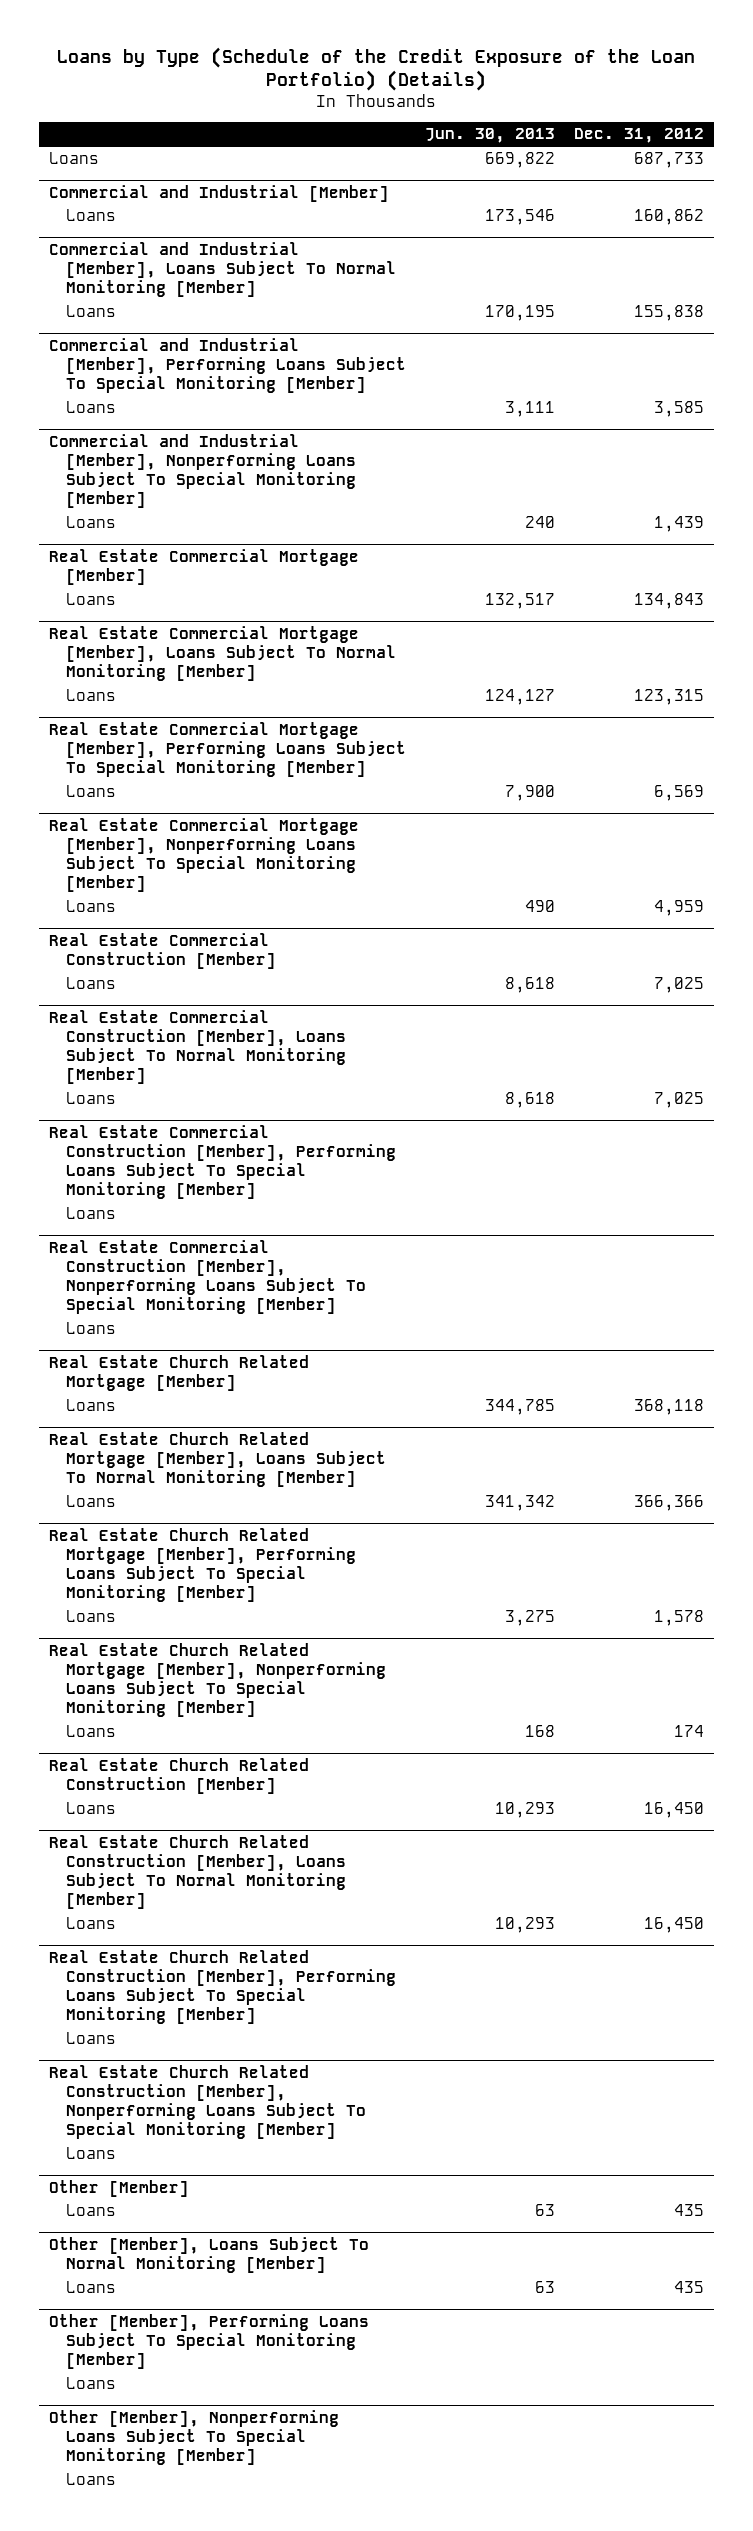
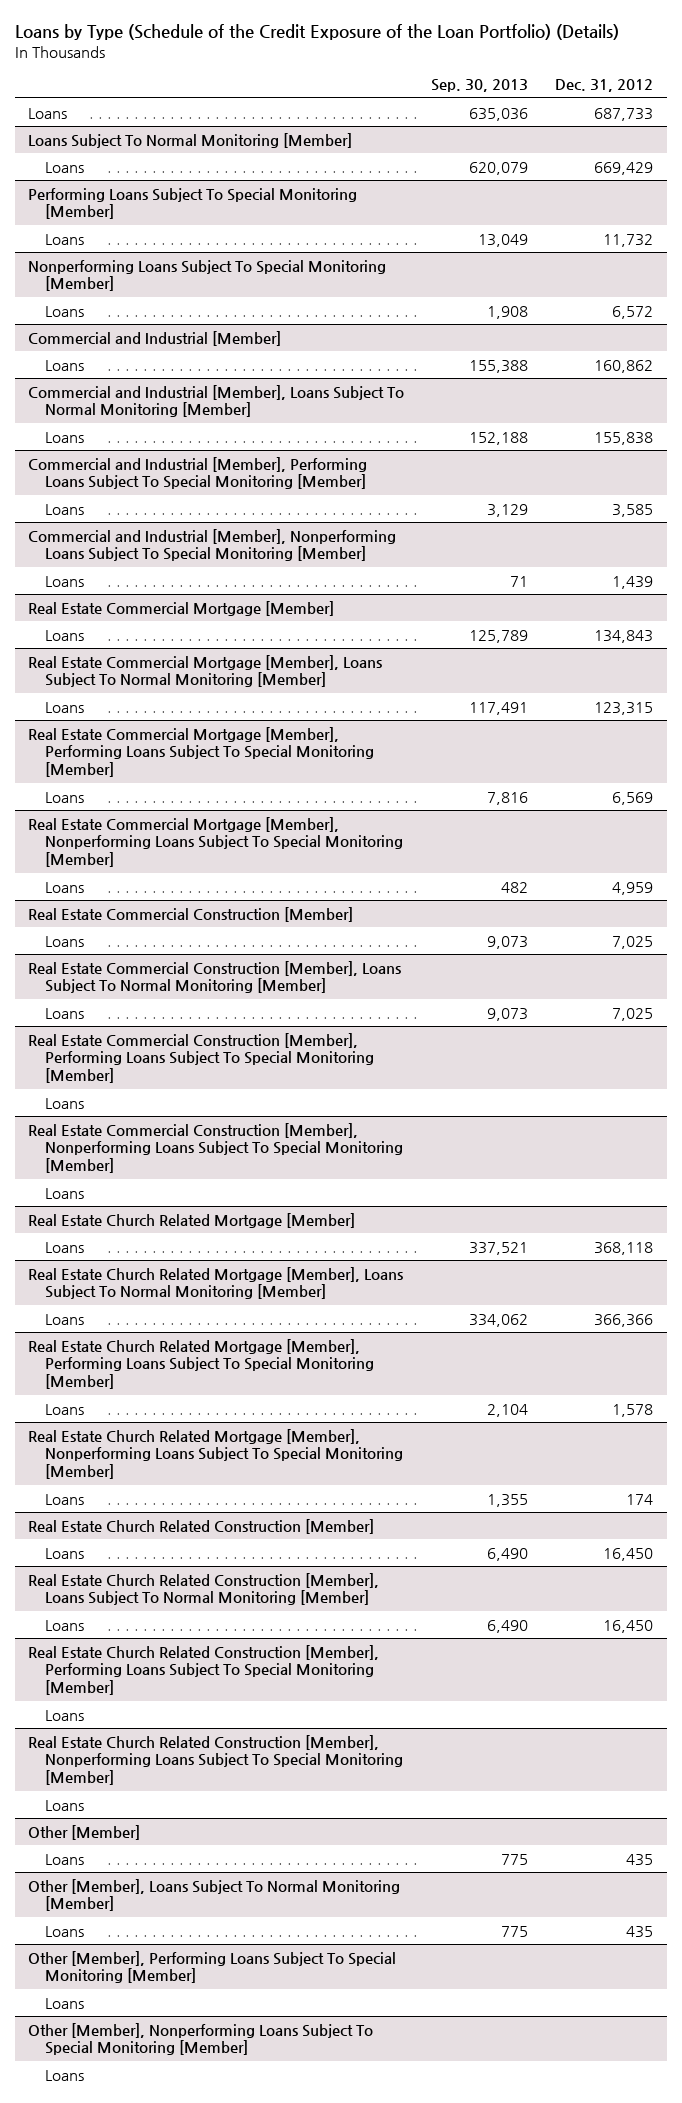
- | Jun. 30, 2013 | Dec. 31, 2012
+ | Sep. 30, 2013 | Dec. 31, 2012
+ Loans Subject To Normal Monitoring [Member]
+ Loans | 620,079 | 669,429
+ Performing Loans Subject To Special Monitoring [Member]
+ Loans | 13,049 | 11,732
+ Nonperforming Loans Subject To Special Monitoring [Member]
+ Loans | 1,908 | 6,572

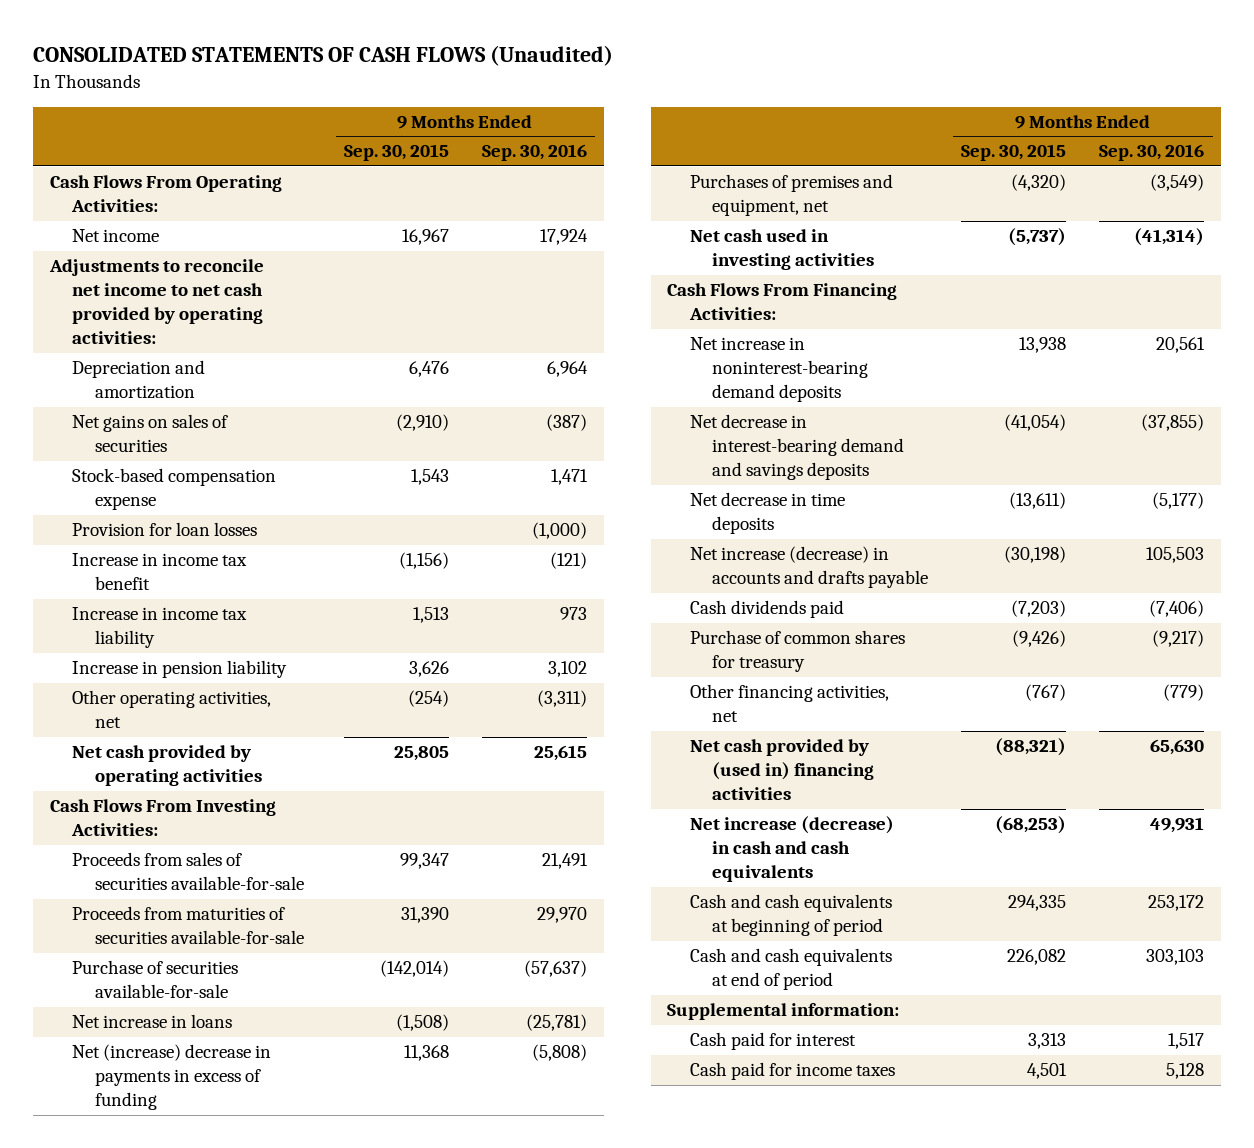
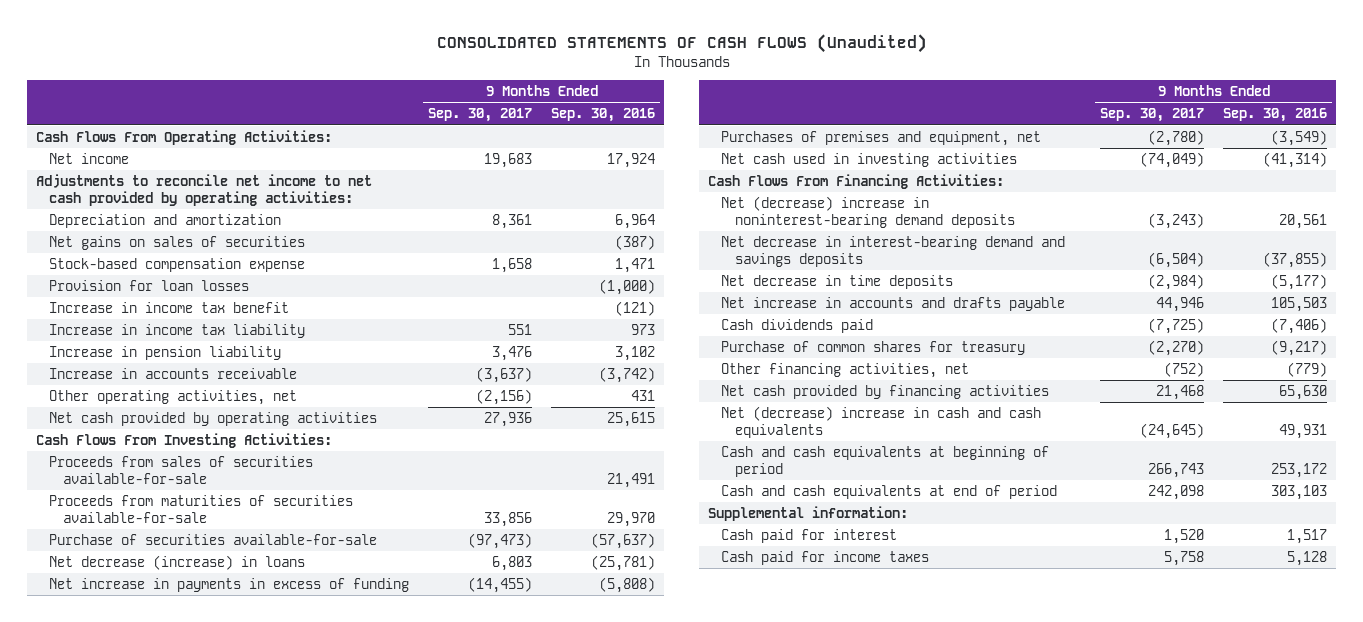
- | 9 Months Ended Sep. 30, 2015 | 9 Months Ended Sep. 30, 2016
+ | 9 Months Ended Sep. 30, 2017 | 9 Months Ended Sep. 30, 2016
- Other operating activities, net | (254) | (3,311)
+ Increase in accounts receivable | (3,637) | (3,742)
+ Other operating activities, net | (2,156) | 431
- Net increase in loans | (1,508) | (25,781)
- Net (increase) decrease in payments in excess of funding | 11,368 | (5,808)
+ Net decrease (increase) in loans | 6,803 | (25,781)
+ Net increase in payments in excess of funding | (14,455) | (5,808)
- Net increase in noninterest-bearing demand deposits | 13,938 | 20,561
+ Net (decrease) increase in noninterest-bearing demand deposits | (3,243) | 20,561
- Net increase (decrease) in accounts and drafts payable | (30,198) | 105,503
+ Net increase in accounts and drafts payable | 44,946 | 105,503
- Net cash provided by (used in) financing activities | (88,321) | 65,630
- Net increase (decrease) in cash and cash equivalents | (68,253) | 49,931
+ Net cash provided by financing activities | 21,468 | 65,630
+ Net (decrease) increase in cash and cash equivalents | (24,645) | 49,931

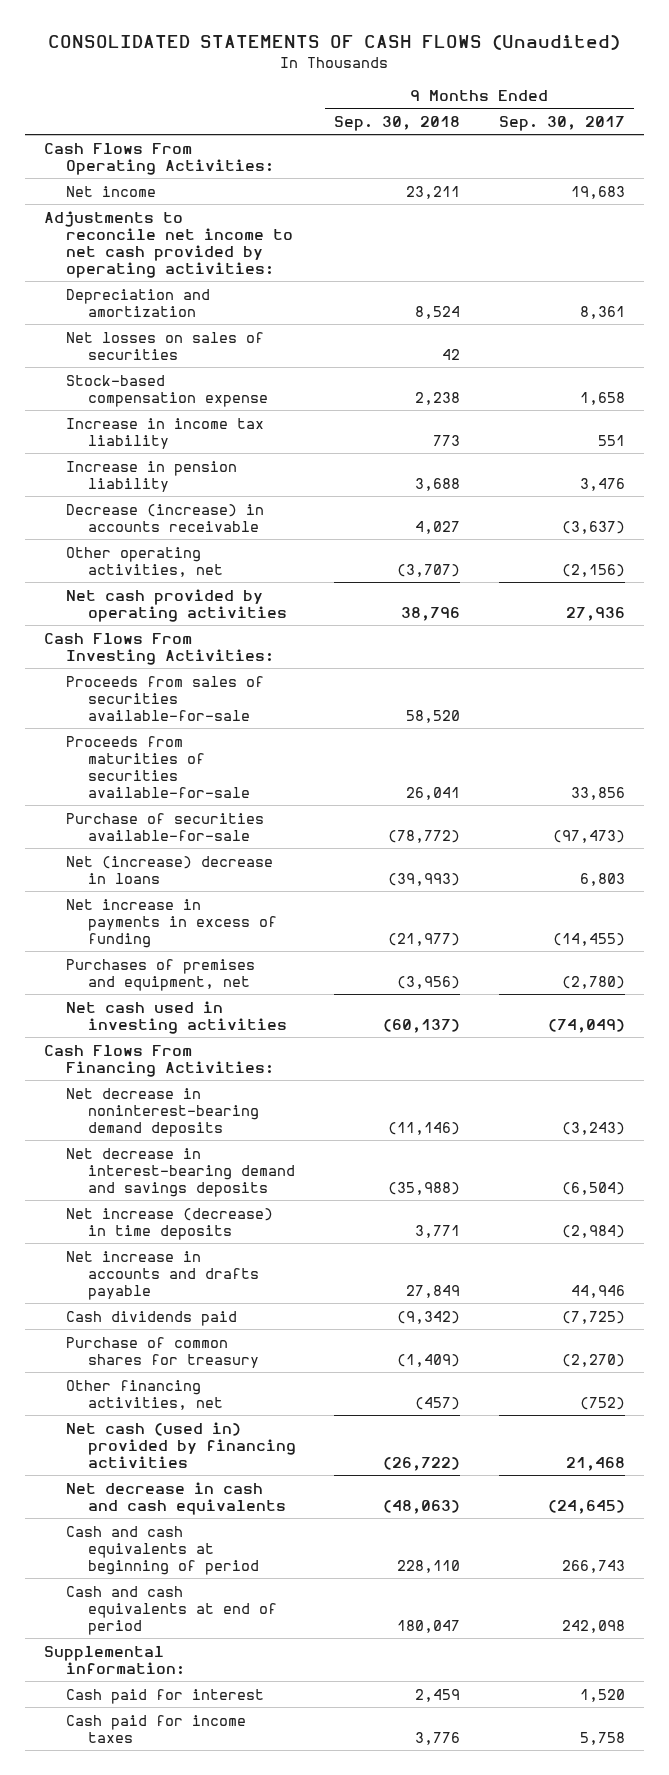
- | 9 Months Ended Sep. 30, 2017 | 9 Months Ended Sep. 30, 2016
+ | 9 Months Ended Sep. 30, 2018 | 9 Months Ended Sep. 30, 2017
- Net gains on sales of securities | | (387)
+ Net losses on sales of securities | 42 |
- Provision for loan losses | | (1,000)
- Increase in income tax benefit | | (121)
- Increase in accounts receivable | (3,637) | (3,742)
+ Decrease (increase) in accounts receivable | 4,027 | (3,637)
- Net decrease (increase) in loans | 6,803 | (25,781)
+ Net (increase) decrease in loans | (39,993) | 6,803
- Net (decrease) increase in noninterest-bearing demand deposits | (3,243) | 20,561
+ Net decrease in noninterest-bearing demand deposits | (11,146) | (3,243)
- Net decrease in time deposits | (2,984) | (5,177)
+ Net increase (decrease) in time deposits | 3,771 | (2,984)
- Net cash provided by financing activities | 21,468 | 65,630
- Net (decrease) increase in cash and cash equivalents | (24,645) | 49,931
+ Net cash (used in) provided by financing activities | (26,722) | 21,468
+ Net decrease in cash and cash equivalents | (48,063) | (24,645)

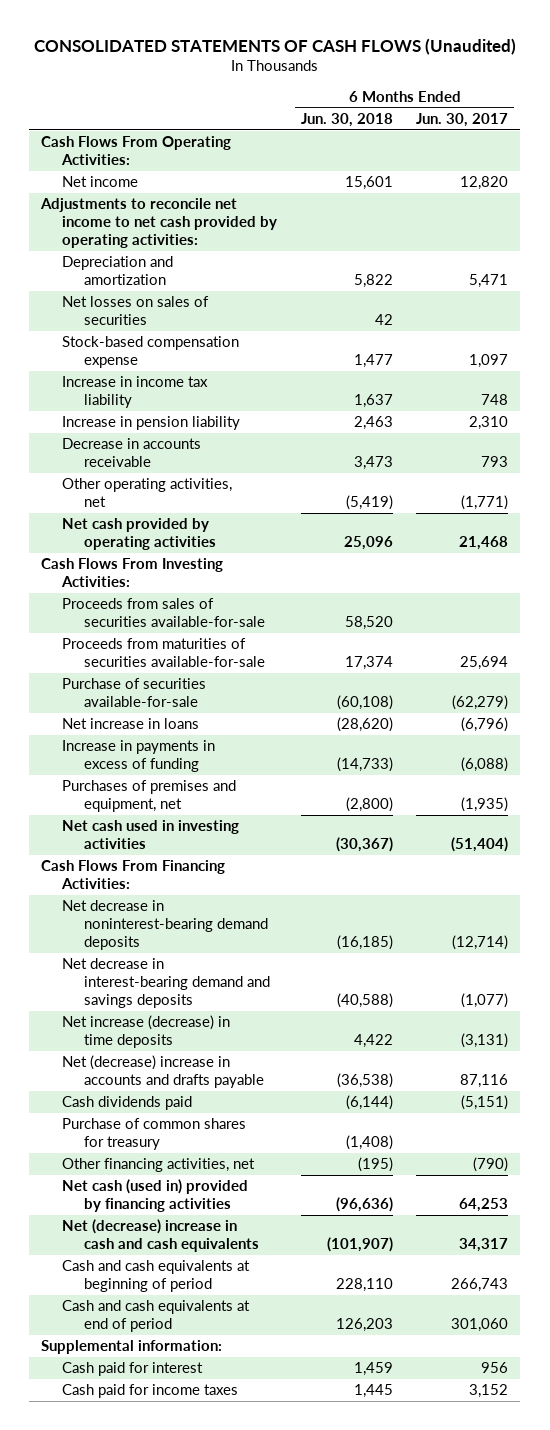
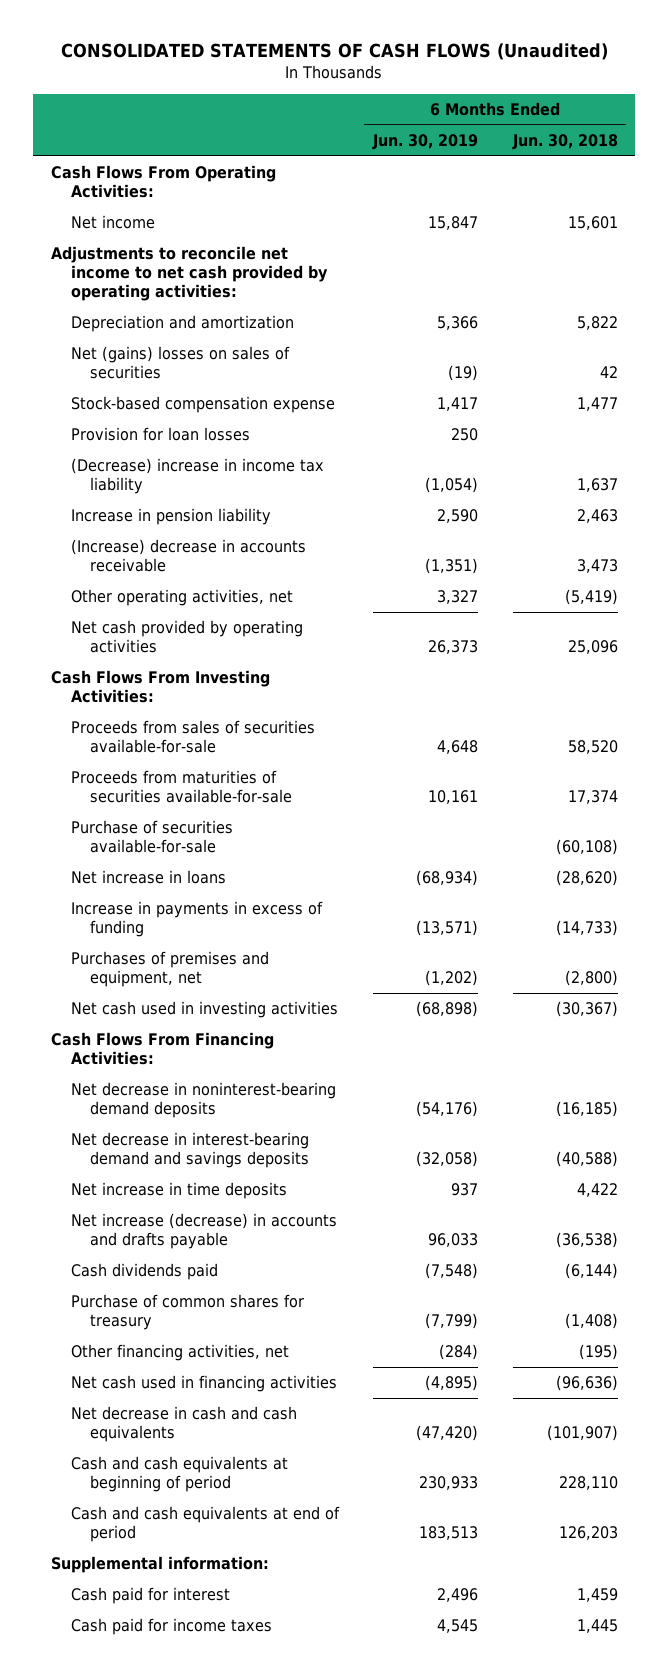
- | 6 Months Ended Jun. 30, 2018 | 6 Months Ended Jun. 30, 2017
+ | 6 Months Ended Jun. 30, 2019 | 6 Months Ended Jun. 30, 2018
- Net losses on sales of securities | 42 |
+ Net (gains) losses on sales of securities | (19) | 42
- Increase in income tax liability | 1,637 | 748
+ Provision for loan losses | 250 |
+ (Decrease) increase in income tax liability | (1,054) | 1,637
- Decrease in accounts receivable | 3,473 | 793
+ (Increase) decrease in accounts receivable | (1,351) | 3,473
- Net increase (decrease) in time deposits | 4,422 | (3,131)
- Net (decrease) increase in accounts and drafts payable | (36,538) | 87,116
+ Net increase in time deposits | 937 | 4,422
+ Net increase (decrease) in accounts and drafts payable | 96,033 | (36,538)
- Net cash (used in) provided by financing activities | (96,636) | 64,253
- Net (decrease) increase in cash and cash equivalents | (101,907) | 34,317
+ Net cash used in financing activities | (4,895) | (96,636)
+ Net decrease in cash and cash equivalents | (47,420) | (101,907)

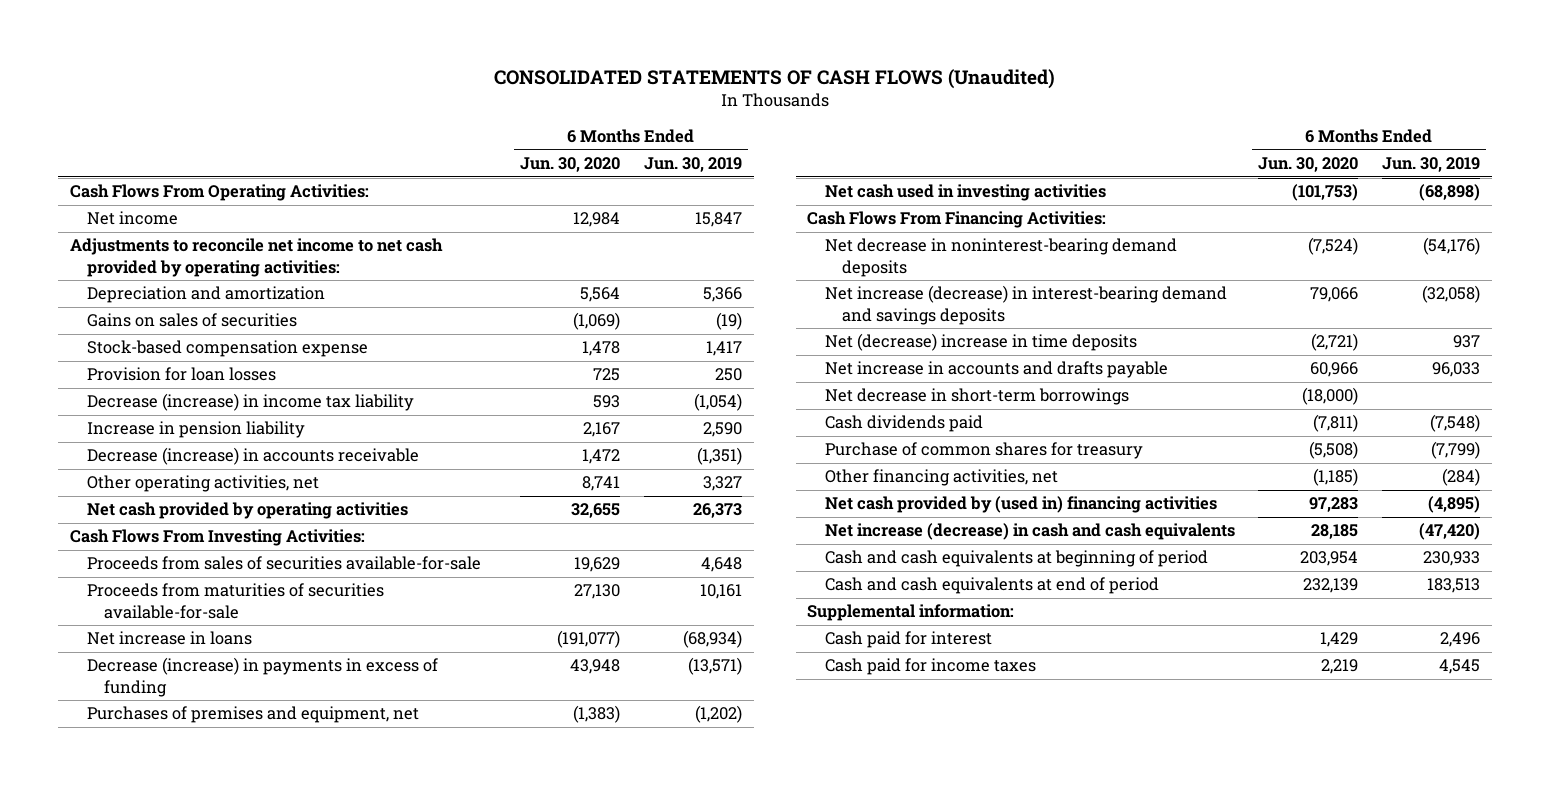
- | 6 Months Ended Jun. 30, 2019 | 6 Months Ended Jun. 30, 2018
+ | 6 Months Ended Jun. 30, 2020 | 6 Months Ended Jun. 30, 2019
- Net (gains) losses on sales of securities | (19) | 42
+ Gains on sales of securities | (1,069) | (19)
- (Decrease) increase in income tax liability | (1,054) | 1,637
+ Decrease (increase) in income tax liability | 593 | (1,054)
- (Increase) decrease in accounts receivable | (1,351) | 3,473
+ Decrease (increase) in accounts receivable | 1,472 | (1,351)
- Purchase of securities available-for-sale | | (60,108)
- Increase in payments in excess of funding | (13,571) | (14,733)
+ Decrease (increase) in payments in excess of funding | 43,948 | (13,571)
- Net decrease in interest-bearing demand and savings deposits | (32,058) | (40,588)
- Net increase in time deposits | 937 | 4,422
- Net increase (decrease) in accounts and drafts payable | 96,033 | (36,538)
+ Net increase (decrease) in interest-bearing demand and savings deposits | 79,066 | (32,058)
+ Net (decrease) increase in time deposits | (2,721) | 937
+ Net increase in accounts and drafts payable | 60,966 | 96,033
+ Net decrease in short-term borrowings | (18,000) |
- Net cash used in financing activities | (4,895) | (96,636)
- Net decrease in cash and cash equivalents | (47,420) | (101,907)
+ Net cash provided by (used in) financing activities | 97,283 | (4,895)
+ Net increase (decrease) in cash and cash equivalents | 28,185 | (47,420)

